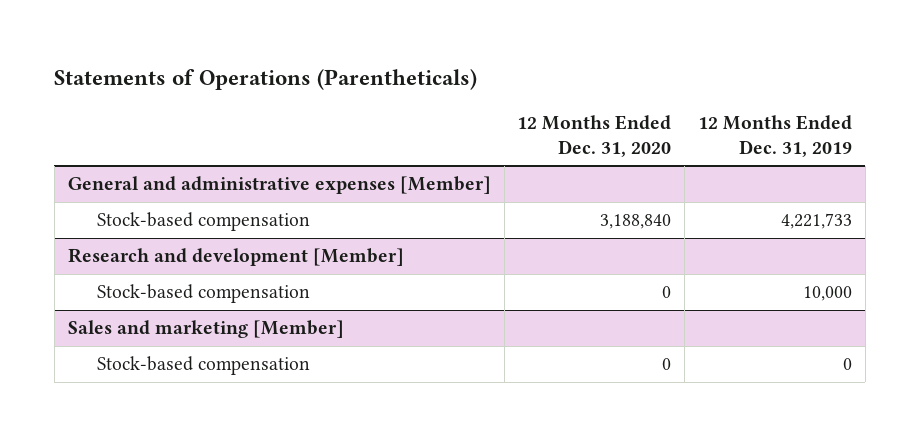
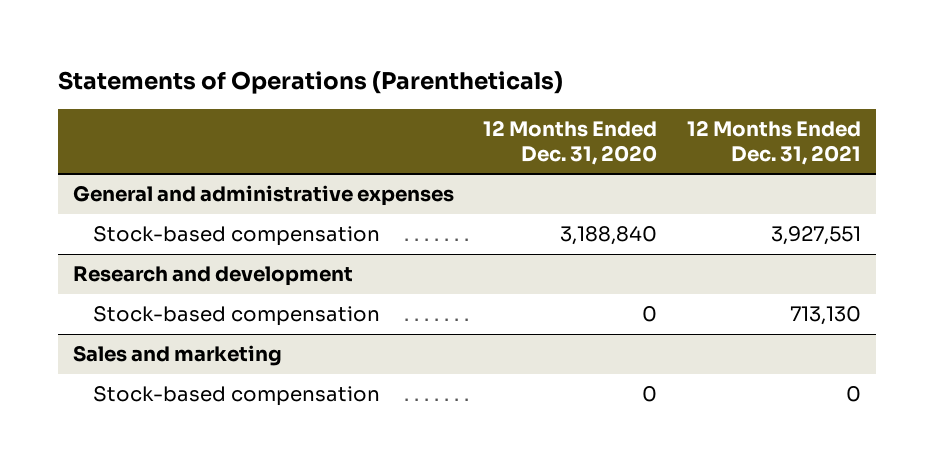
- | 12 Months Ended Dec. 31, 2020 | 12 Months Ended Dec. 31, 2019
+ | 12 Months Ended Dec. 31, 2020 | 12 Months Ended Dec. 31, 2021
- General and administrative expenses [Member]
+ General and administrative expenses
- Research and development [Member]
+ Research and development
- Sales and marketing [Member]
+ Sales and marketing

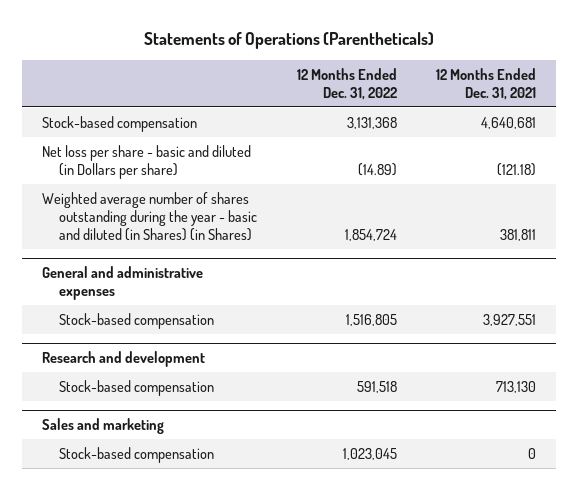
- | 12 Months Ended Dec. 31, 2020 | 12 Months Ended Dec. 31, 2021
+ | 12 Months Ended Dec. 31, 2022 | 12 Months Ended Dec. 31, 2021
+ Stock-based compensation | 3,131,368 | 4,640,681
+ Net loss per share - basic and diluted (in Dollars per share) | (14.89) | (121.18)
+ Weighted average number of shares outstanding during the year - basic and diluted (in Shares) (in Shares) | 1,854,724 | 381,811

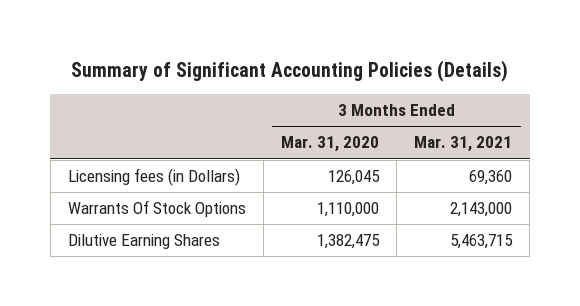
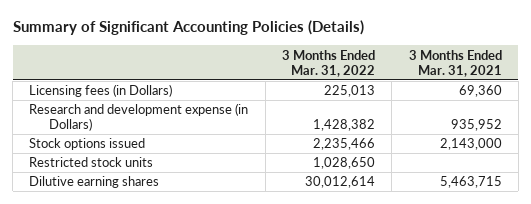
- | 3 Months Ended Mar. 31, 2020 | 3 Months Ended Mar. 31, 2021
+ | 3 Months Ended Mar. 31, 2022 | 3 Months Ended Mar. 31, 2021
- Warrants Of Stock Options | 1,110,000 | 2,143,000
- Dilutive Earning Shares | 1,382,475 | 5,463,715
+ Research and development expense (in Dollars) | 1,428,382 | 935,952
+ Stock options issued | 2,235,466 | 2,143,000
+ Restricted stock units | 1,028,650 |
+ Dilutive earning shares | 30,012,614 | 5,463,715

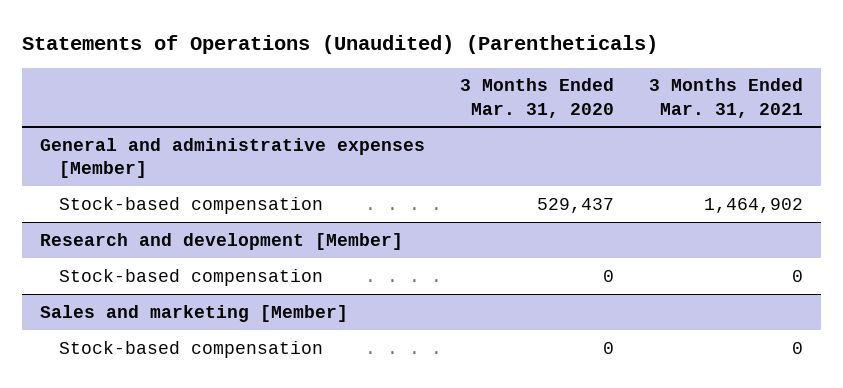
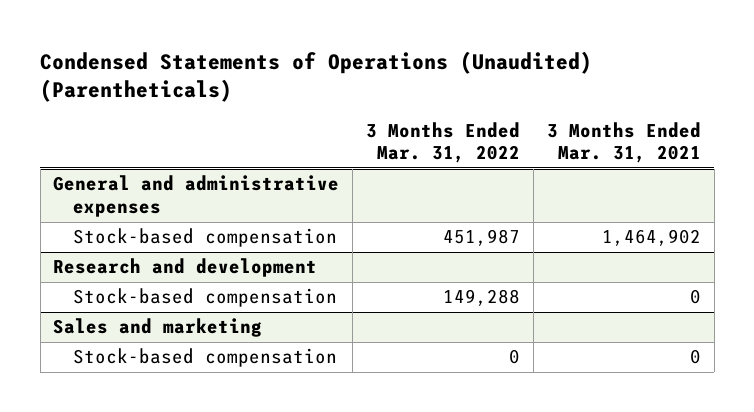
- Statements of Operations (Unaudited) (Parentheticals)
+ Condensed Statements of Operations (Unaudited) (Parentheticals)
- | 3 Months Ended Mar. 31, 2020 | 3 Months Ended Mar. 31, 2021
+ | 3 Months Ended Mar. 31, 2022 | 3 Months Ended Mar. 31, 2021
- General and administrative expenses [Member]
+ General and administrative expenses
- Research and development [Member]
+ Research and development
- Sales and marketing [Member]
+ Sales and marketing

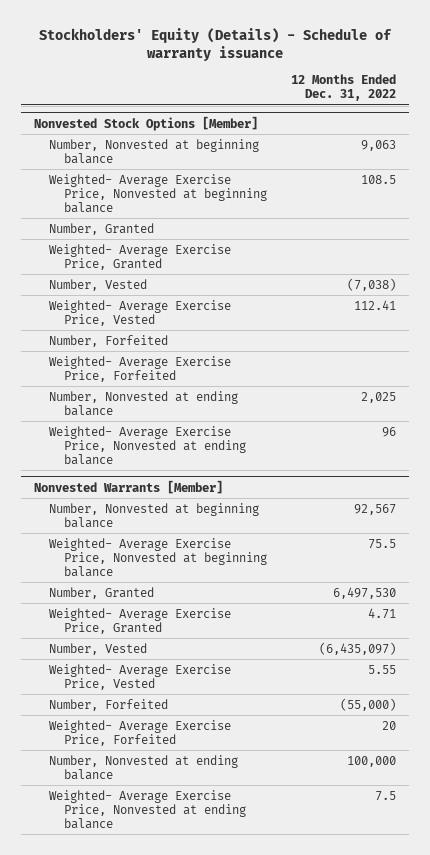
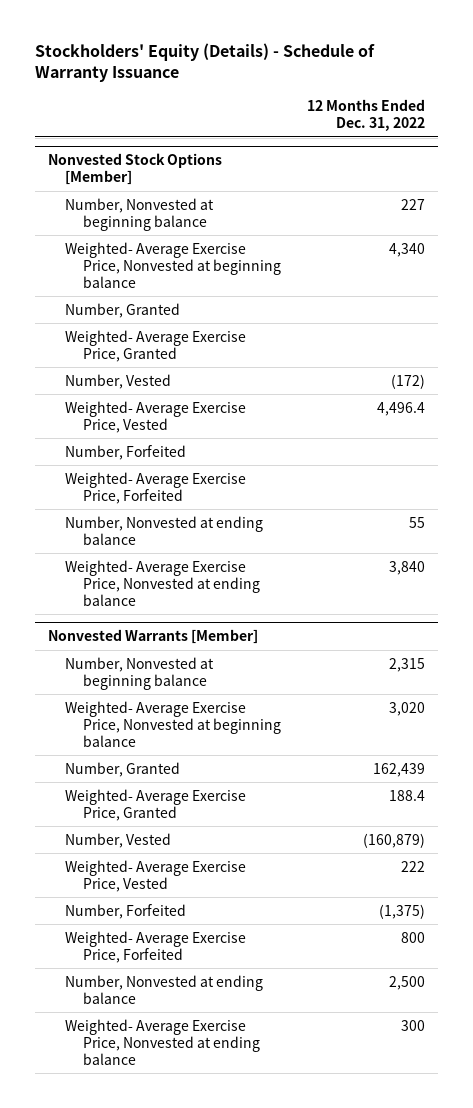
- Stockholders' Equity (Details) - Schedule of warranty issuance
+ Stockholders' Equity (Details) - Schedule of Warranty Issuance
@ Nonvested Stock Options [Member]
- Number, Nonvested at beginning balance | 9,063
- Weighted- Average Exercise Price, Nonvested at beginning balance | 108.5
+ Number, Nonvested at beginning balance | 227
+ Weighted- Average Exercise Price, Nonvested at beginning balance | 4,340
- Number, Vested | (7,038)
- Weighted- Average Exercise Price, Vested | 112.41
+ Number, Vested | (172)
+ Weighted- Average Exercise Price, Vested | 4,496.4
- Number, Nonvested at ending balance | 2,025
- Weighted- Average Exercise Price, Nonvested at ending balance | 96
+ Number, Nonvested at ending balance | 55
+ Weighted- Average Exercise Price, Nonvested at ending balance | 3,840
@ Nonvested Warrants [Member]
- Number, Nonvested at beginning balance | 92,567
- Weighted- Average Exercise Price, Nonvested at beginning balance | 75.5
- Number, Granted | 6,497,530
- Weighted- Average Exercise Price, Granted | 4.71
- Number, Vested | (6,435,097)
- Weighted- Average Exercise Price, Vested | 5.55
- Number, Forfeited | (55,000)
- Weighted- Average Exercise Price, Forfeited | 20
- Number, Nonvested at ending balance | 100,000
- Weighted- Average Exercise Price, Nonvested at ending balance | 7.5
+ Number, Nonvested at beginning balance | 2,315
+ Weighted- Average Exercise Price, Nonvested at beginning balance | 3,020
+ Number, Granted | 162,439
+ Weighted- Average Exercise Price, Granted | 188.4
+ Number, Vested | (160,879)
+ Weighted- Average Exercise Price, Vested | 222
+ Number, Forfeited | (1,375)
+ Weighted- Average Exercise Price, Forfeited | 800
+ Number, Nonvested at ending balance | 2,500
+ Weighted- Average Exercise Price, Nonvested at ending balance | 300

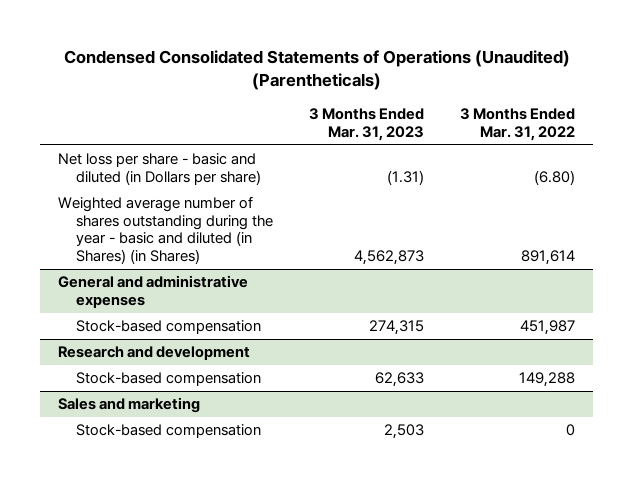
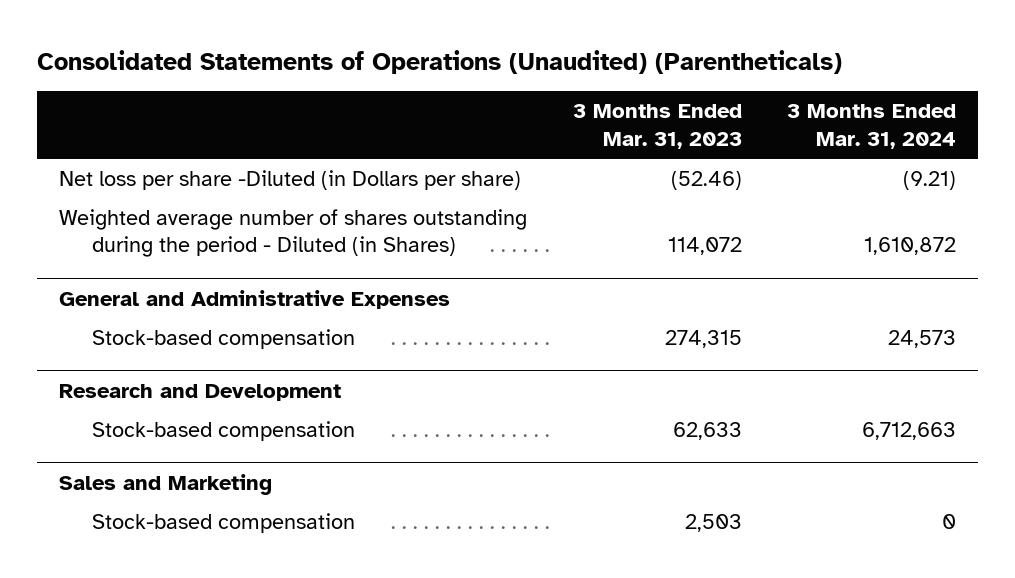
- Condensed Consolidated Statements of Operations (Unaudited) (Parentheticals)
+ Consolidated Statements of Operations (Unaudited) (Parentheticals)
- | 3 Months Ended Mar. 31, 2023 | 3 Months Ended Mar. 31, 2022
+ | 3 Months Ended Mar. 31, 2023 | 3 Months Ended Mar. 31, 2024
- Net loss per share - basic and diluted (in Dollars per share) | (1.31) | (6.80)
- Weighted average number of shares outstanding during the year - basic and diluted (in Shares) (in Shares) | 4,562,873 | 891,614
- General and administrative expenses
+ Net loss per share -Diluted (in Dollars per share) | (52.46) | (9.21)
+ Weighted average number of shares outstanding during the period - Diluted (in Shares) | 114,072 | 1,610,872
+ General and Administrative Expenses
- Research and development
+ Research and Development
- Sales and marketing
+ Sales and Marketing

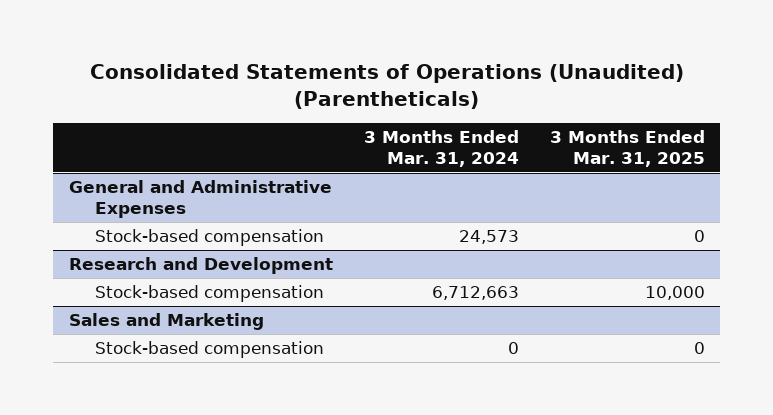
- | 3 Months Ended Mar. 31, 2023 | 3 Months Ended Mar. 31, 2024
+ | 3 Months Ended Mar. 31, 2024 | 3 Months Ended Mar. 31, 2025
- Net loss per share -Diluted (in Dollars per share) | (52.46) | (9.21)
- Weighted average number of shares outstanding during the period - Diluted (in Shares) | 114,072 | 1,610,872

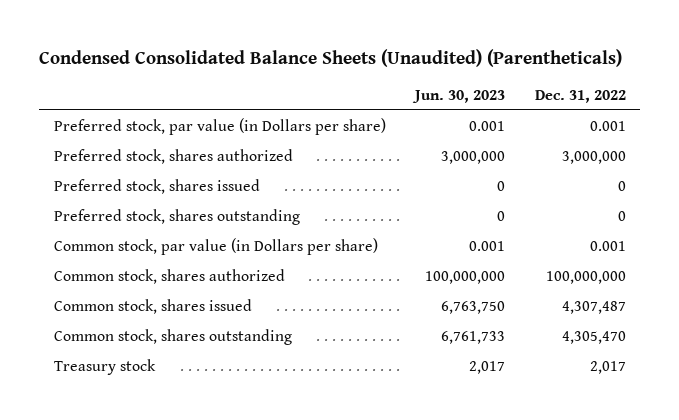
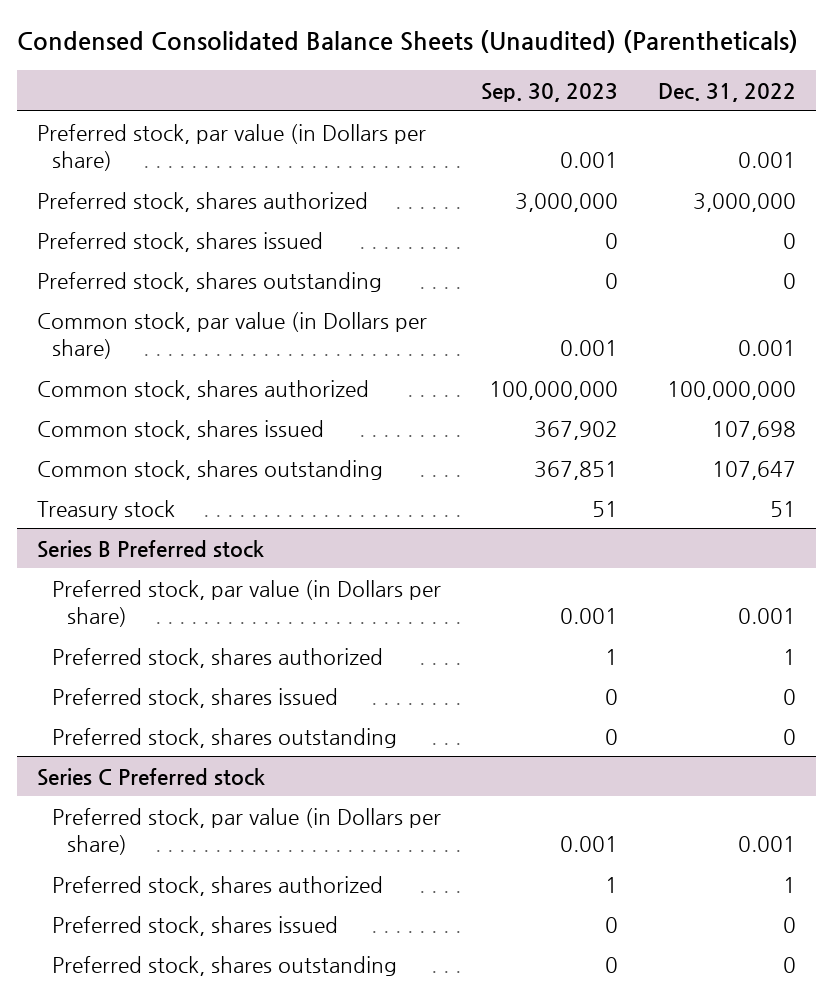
- | Jun. 30, 2023 | Dec. 31, 2022
+ | Sep. 30, 2023 | Dec. 31, 2022
- Common stock, shares issued | 6,763,750 | 4,307,487
- Common stock, shares outstanding | 6,761,733 | 4,305,470
- Treasury stock | 2,017 | 2,017
+ Common stock, shares issued | 367,902 | 107,698
+ Common stock, shares outstanding | 367,851 | 107,647
+ Treasury stock | 51 | 51
+ Series B Preferred stock
+ Preferred stock, par value (in Dollars per share) | 0.001 | 0.001
+ Preferred stock, shares authorized | 1 | 1
+ Preferred stock, shares issued | 0 | 0
+ Preferred stock, shares outstanding | 0 | 0
+ Series C Preferred stock
+ Preferred stock, par value (in Dollars per share) | 0.001 | 0.001
+ Preferred stock, shares authorized | 1 | 1
+ Preferred stock, shares issued | 0 | 0
+ Preferred stock, shares outstanding | 0 | 0

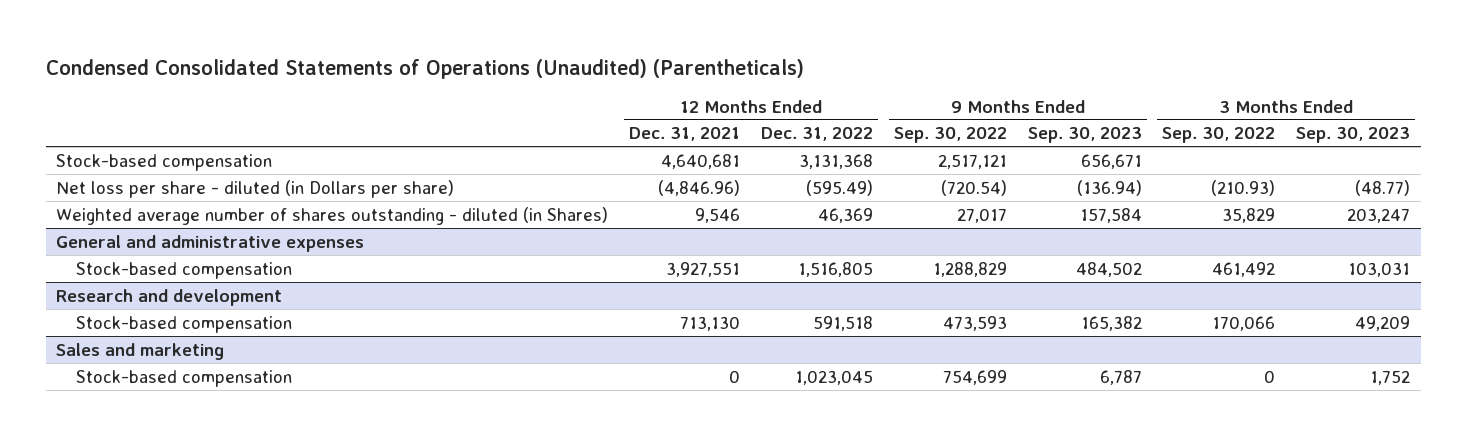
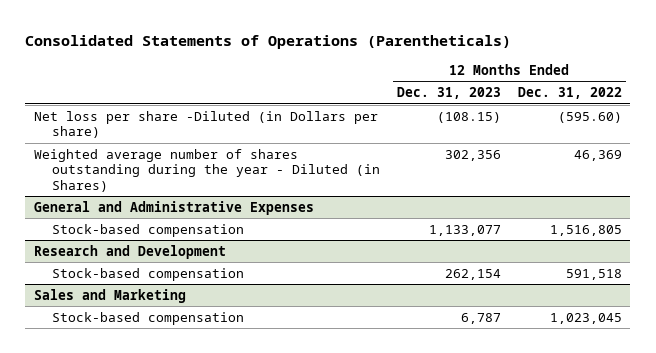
- Condensed Consolidated Statements of Operations (Unaudited) (Parentheticals)
+ Consolidated Statements of Operations (Parentheticals)
- | 12 Months Ended Dec. 31, 2021 | 12 Months Ended Dec. 31, 2022 | 9 Months Ended Sep. 30, 2022 | 9 Months Ended Sep. 30, 2023 | 3 Months Ended Sep. 30, 2022 | 3 Months Ended Sep. 30, 2023
+ | 12 Months Ended Dec. 31, 2023 | 12 Months Ended Dec. 31, 2022
- Stock-based compensation | 4,640,681 | 3,131,368 | 2,517,121 | 656,671 | |
- Net loss per share - diluted (in Dollars per share) | (4,846.96) | (595.49) | (720.54) | (136.94) | (210.93) | (48.77)
- Weighted average number of shares outstanding - diluted (in Shares) | 9,546 | 46,369 | 27,017 | 157,584 | 35,829 | 203,247
- General and administrative expenses
+ Net loss per share -Diluted (in Dollars per share) | (108.15) | (595.60)
+ Weighted average number of shares outstanding during the year - Diluted (in Shares) | 302,356 | 46,369
+ General and Administrative Expenses
- Research and development
+ Research and Development
- Sales and marketing
+ Sales and Marketing

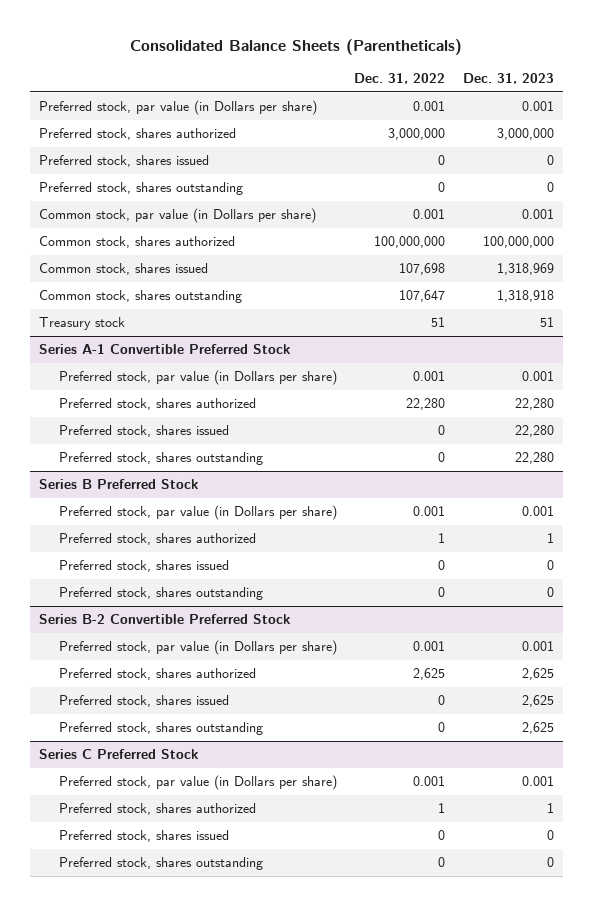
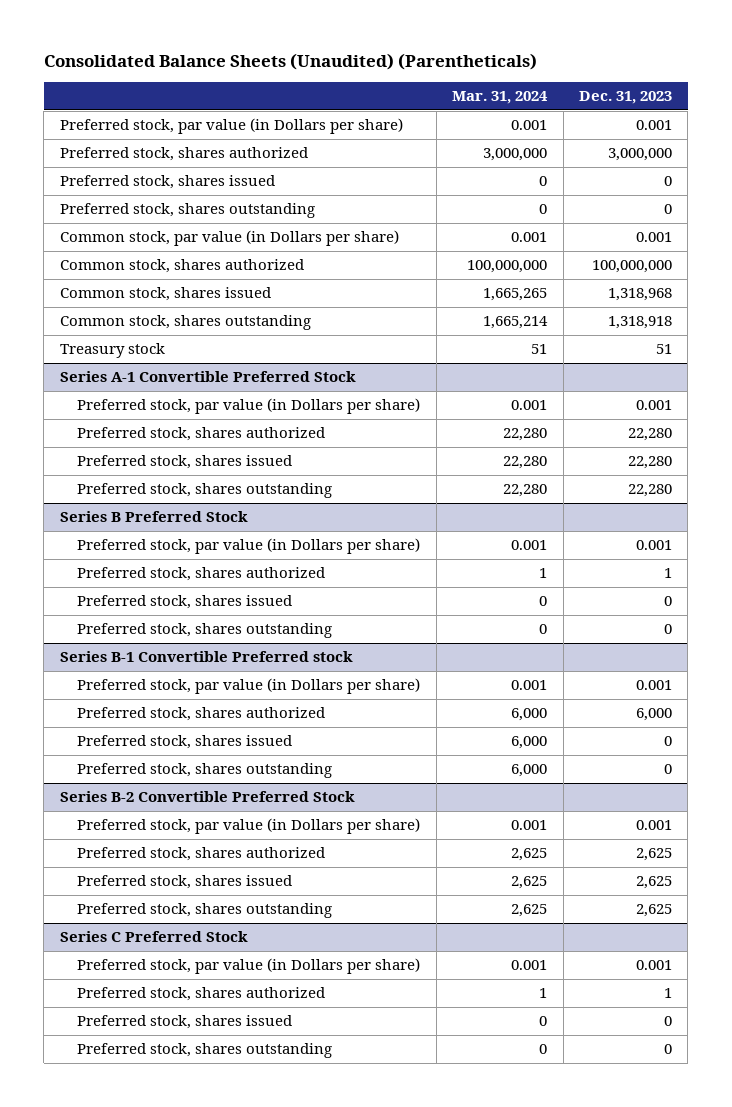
- Consolidated Balance Sheets (Parentheticals)
+ Consolidated Balance Sheets (Unaudited) (Parentheticals)
- | Dec. 31, 2022 | Dec. 31, 2023
+ | Mar. 31, 2024 | Dec. 31, 2023
- Common stock, shares issued | 107,698 | 1,318,969
+ Common stock, shares issued | 1,665,265 | 1,318,968
+ Series B-1 Convertible Preferred stock
+ Preferred stock, par value (in Dollars per share) | 0.001 | 0.001
+ Preferred stock, shares authorized | 6,000 | 6,000
+ Preferred stock, shares issued | 6,000 | 0
+ Preferred stock, shares outstanding | 6,000 | 0

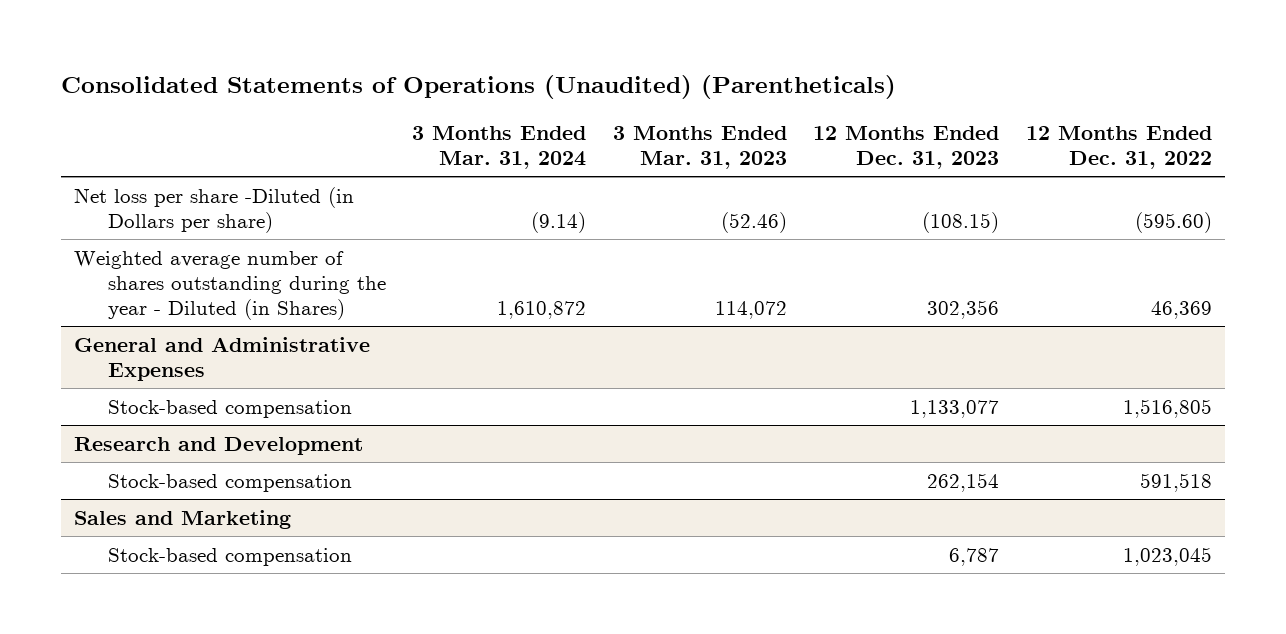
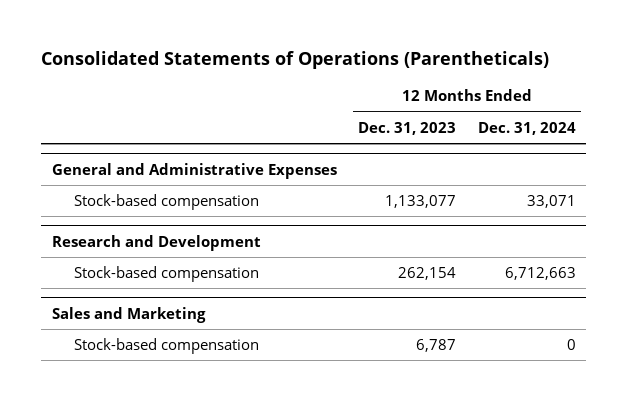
- Consolidated Statements of Operations (Unaudited) (Parentheticals)
+ Consolidated Statements of Operations (Parentheticals)
- | 3 Months Ended Mar. 31, 2024 | 3 Months Ended Mar. 31, 2023 | 12 Months Ended Dec. 31, 2023 | 12 Months Ended Dec. 31, 2022
+ | 12 Months Ended Dec. 31, 2023 | 12 Months Ended Dec. 31, 2024
- Net loss per share -Diluted (in Dollars per share) | (9.14) | (52.46) | (108.15) | (595.60)
- Weighted average number of shares outstanding during the year - Diluted (in Shares) | 1,610,872 | 114,072 | 302,356 | 46,369

